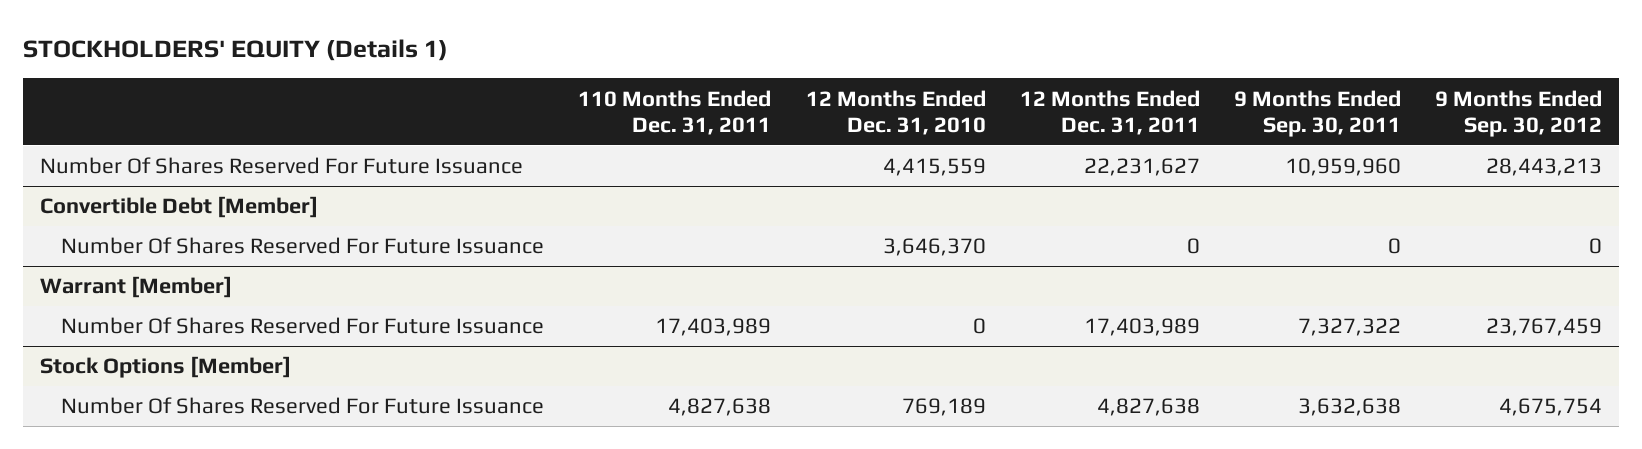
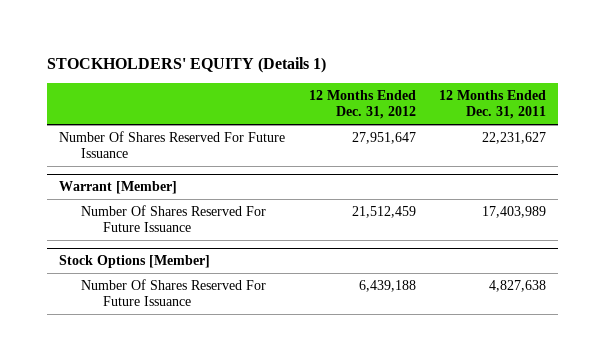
- | 110 Months Ended Dec. 31, 2011 | 12 Months Ended Dec. 31, 2010 | 12 Months Ended Dec. 31, 2011 | 9 Months Ended Sep. 30, 2011 | 9 Months Ended Sep. 30, 2012
+ | 12 Months Ended Dec. 31, 2012 | 12 Months Ended Dec. 31, 2011
- Convertible Debt [Member]
- Number Of Shares Reserved For Future Issuance | | 3,646,370 | 0 | 0 | 0

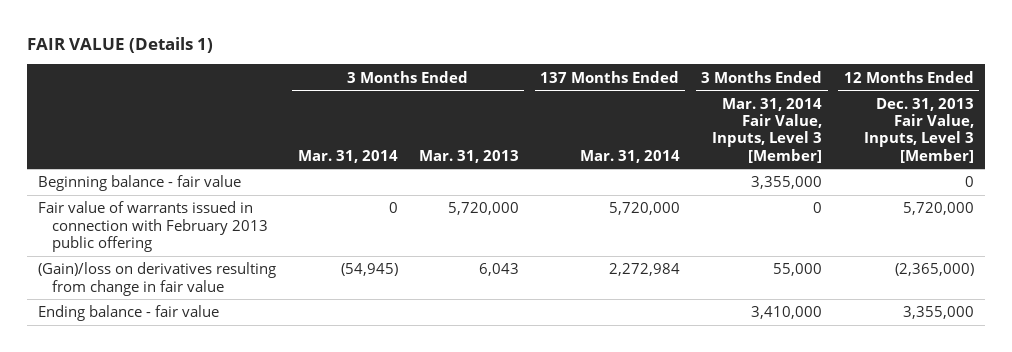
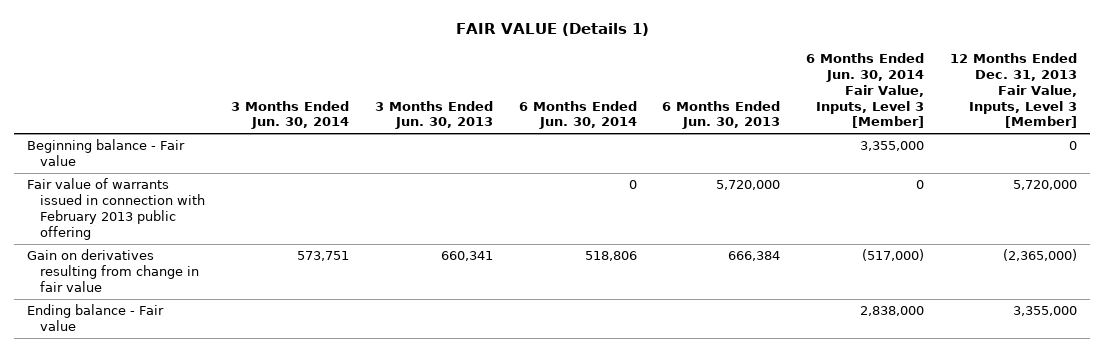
- | 3 Months Ended Mar. 31, 2014 | 3 Months Ended Mar. 31, 2013 | 137 Months Ended Mar. 31, 2014 | 3 Months Ended Mar. 31, 2014 Fair Value, Inputs, Level 3 [Member] | 12 Months Ended Dec. 31, 2013 Fair Value, Inputs, Level 3 [Member]
+ | 3 Months Ended Jun. 30, 2014 | 3 Months Ended Jun. 30, 2013 | 6 Months Ended Jun. 30, 2014 | 6 Months Ended Jun. 30, 2013 | 6 Months Ended Jun. 30, 2014 Fair Value, Inputs, Level 3 [Member] | 12 Months Ended Dec. 31, 2013 Fair Value, Inputs, Level 3 [Member]
- Beginning balance - fair value | | | | 3,355,000 | 0
+ Beginning balance - Fair value | | | | | 3,355,000 | 0
- (Gain)/loss on derivatives resulting from change in fair value | (54,945) | 6,043 | 2,272,984 | 55,000 | (2,365,000)
- Ending balance - fair value | | | | 3,410,000 | 3,355,000
+ Gain on derivatives resulting from change in fair value | 573,751 | 660,341 | 518,806 | 666,384 | (517,000) | (2,365,000)
+ Ending balance - Fair value | | | | | 2,838,000 | 3,355,000

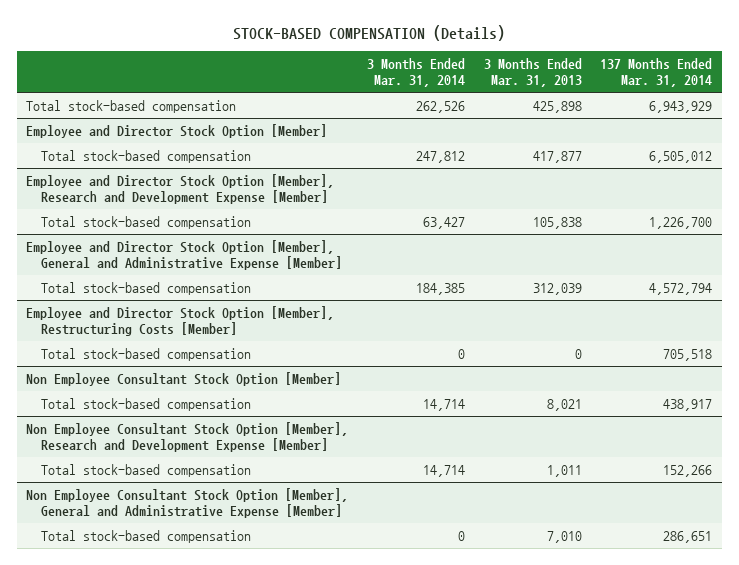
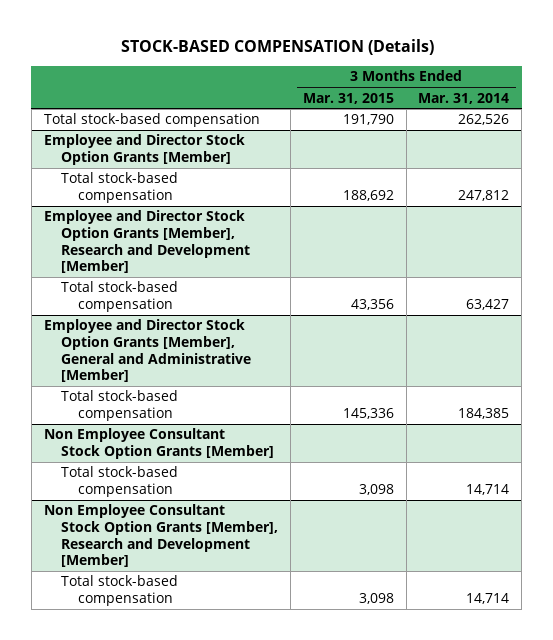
- | 3 Months Ended Mar. 31, 2014 | 3 Months Ended Mar. 31, 2013 | 137 Months Ended Mar. 31, 2014
+ | 3 Months Ended Mar. 31, 2015 | 3 Months Ended Mar. 31, 2014
- Employee and Director Stock Option [Member]
+ Employee and Director Stock Option Grants [Member]
- Employee and Director Stock Option [Member], Research and Development Expense [Member]
+ Employee and Director Stock Option Grants [Member], Research and Development [Member]
- Employee and Director Stock Option [Member], General and Administrative Expense [Member]
+ Employee and Director Stock Option Grants [Member], General and Administrative [Member]
- Employee and Director Stock Option [Member], Restructuring Costs [Member]
- Total stock-based compensation | 0 | 0 | 705,518
- Non Employee Consultant Stock Option [Member]
+ Non Employee Consultant Stock Option Grants [Member]
- Non Employee Consultant Stock Option [Member], Research and Development Expense [Member]
+ Non Employee Consultant Stock Option Grants [Member], Research and Development [Member]
- Non Employee Consultant Stock Option [Member], General and Administrative Expense [Member]
- Total stock-based compensation | 0 | 7,010 | 286,651

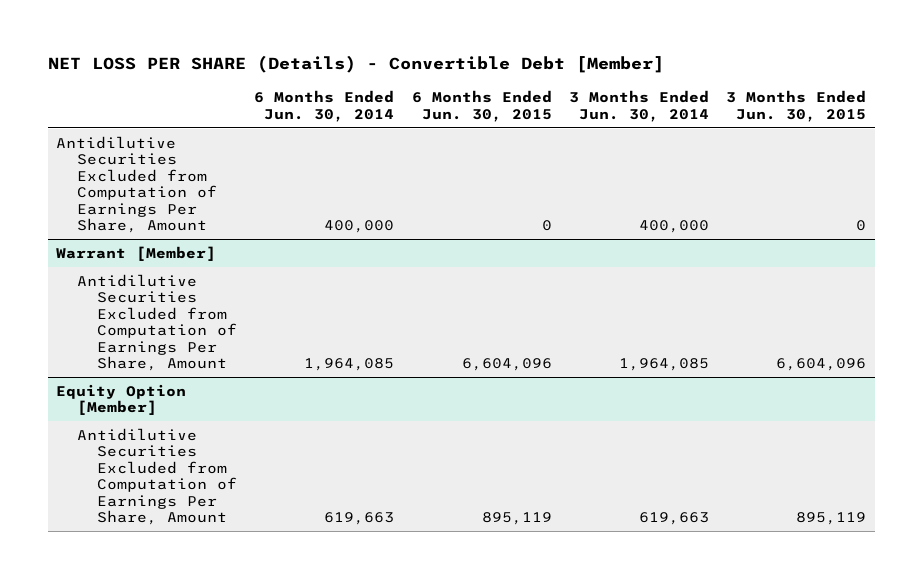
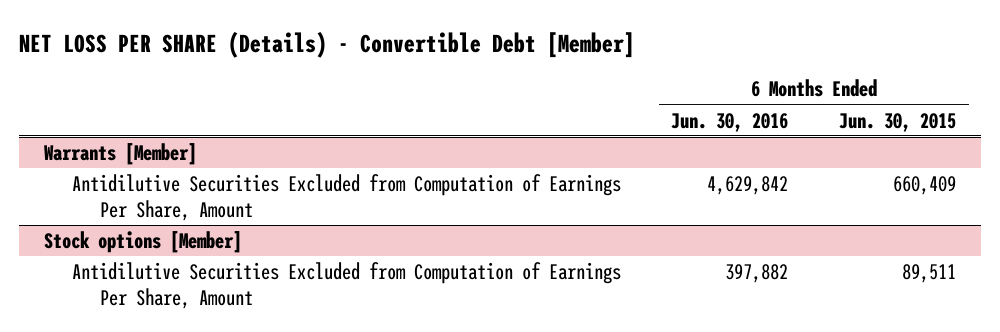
- | 6 Months Ended Jun. 30, 2014 | 6 Months Ended Jun. 30, 2015 | 3 Months Ended Jun. 30, 2014 | 3 Months Ended Jun. 30, 2015
+ | 6 Months Ended Jun. 30, 2016 | 6 Months Ended Jun. 30, 2015
- Antidilutive Securities Excluded from Computation of Earnings Per Share, Amount | 400,000 | 0 | 400,000 | 0
- Warrant [Member]
- Antidilutive Securities Excluded from Computation of Earnings Per Share, Amount | 1,964,085 | 6,604,096 | 1,964,085 | 6,604,096
- Equity Option [Member]
- Antidilutive Securities Excluded from Computation of Earnings Per Share, Amount | 619,663 | 895,119 | 619,663 | 895,119
+ Warrants [Member]
+ Antidilutive Securities Excluded from Computation of Earnings Per Share, Amount | 4,629,842 | 660,409
+ Stock options [Member]
+ Antidilutive Securities Excluded from Computation of Earnings Per Share, Amount | 397,882 | 89,511

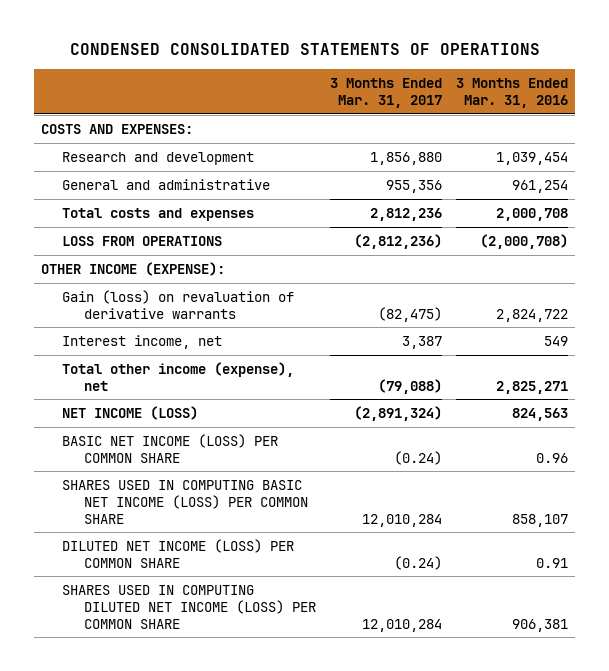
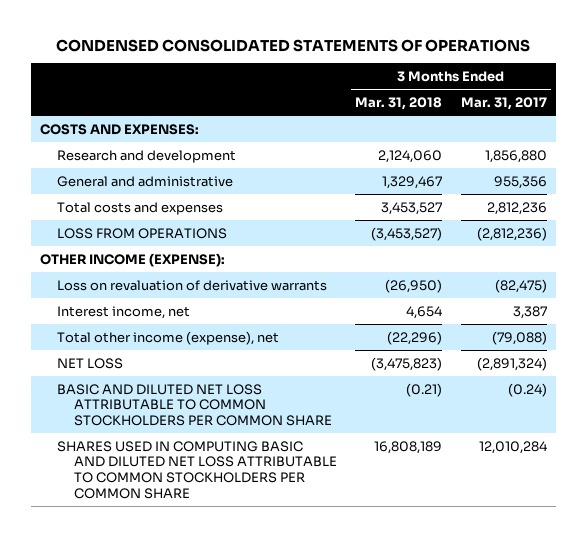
- | 3 Months Ended Mar. 31, 2017 | 3 Months Ended Mar. 31, 2016
+ | 3 Months Ended Mar. 31, 2018 | 3 Months Ended Mar. 31, 2017
- Gain (loss) on revaluation of derivative warrants | (82,475) | 2,824,722
+ Loss on revaluation of derivative warrants | (26,950) | (82,475)
- NET INCOME (LOSS) | (2,891,324) | 824,563
- BASIC NET INCOME (LOSS) PER COMMON SHARE | (0.24) | 0.96
- SHARES USED IN COMPUTING BASIC NET INCOME (LOSS) PER COMMON SHARE | 12,010,284 | 858,107
- DILUTED NET INCOME (LOSS) PER COMMON SHARE | (0.24) | 0.91
- SHARES USED IN COMPUTING DILUTED NET INCOME (LOSS) PER COMMON SHARE | 12,010,284 | 906,381
+ NET LOSS | (3,475,823) | (2,891,324)
+ BASIC AND DILUTED NET LOSS ATTRIBUTABLE TO COMMON STOCKHOLDERS PER COMMON SHARE | (0.21) | (0.24)
+ SHARES USED IN COMPUTING BASIC AND DILUTED NET LOSS ATTRIBUTABLE TO COMMON STOCKHOLDERS PER COMMON SHARE | 16,808,189 | 12,010,284

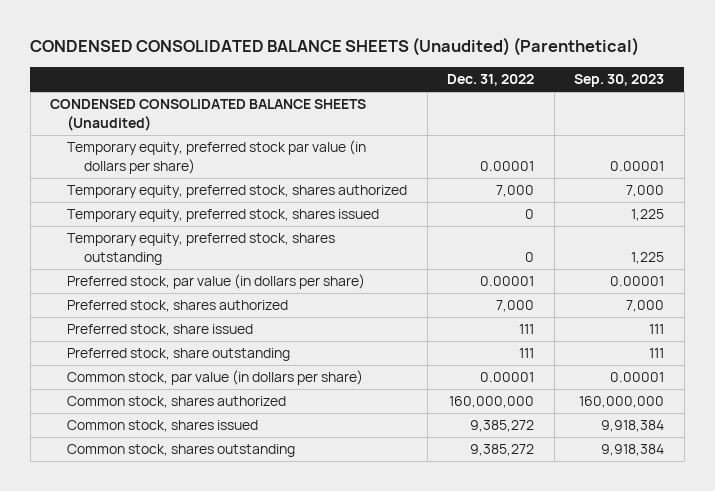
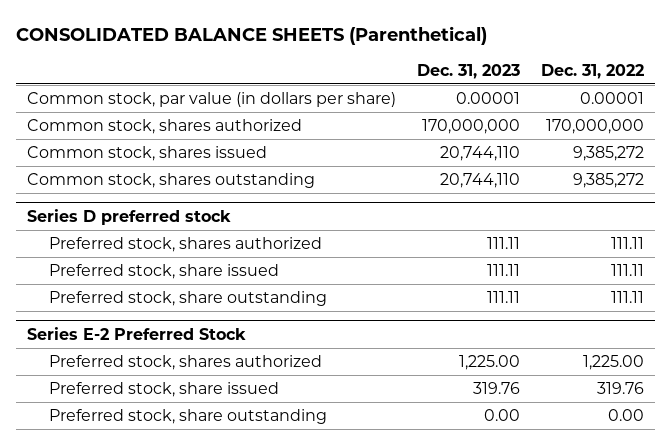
- CONDENSED CONSOLIDATED BALANCE SHEETS (Unaudited) (Parenthetical)
+ CONSOLIDATED BALANCE SHEETS (Parenthetical)
- | Dec. 31, 2022 | Sep. 30, 2023
+ | Dec. 31, 2023 | Dec. 31, 2022
- CONDENSED CONSOLIDATED BALANCE SHEETS (Unaudited)
- Temporary equity, preferred stock par value (in dollars per share) | 0.00001 | 0.00001
- Temporary equity, preferred stock, shares authorized | 7,000 | 7,000
- Temporary equity, preferred stock, shares issued | 0 | 1,225
- Temporary equity, preferred stock, shares outstanding | 0 | 1,225
- Preferred stock, par value (in dollars per share) | 0.00001 | 0.00001
- Preferred stock, shares authorized | 7,000 | 7,000
- Preferred stock, share issued | 111 | 111
- Preferred stock, share outstanding | 111 | 111
- Common stock, shares authorized | 160,000,000 | 160,000,000
+ Common stock, shares authorized | 170,000,000 | 170,000,000
+ Series D preferred stock
+ Preferred stock, shares authorized | 111.11 | 111.11
+ Preferred stock, share issued | 111.11 | 111.11
+ Preferred stock, share outstanding | 111.11 | 111.11
+ Series E-2 Preferred Stock
+ Preferred stock, shares authorized | 1,225.00 | 1,225.00
+ Preferred stock, share issued | 319.76 | 319.76
+ Preferred stock, share outstanding | 0.00 | 0.00

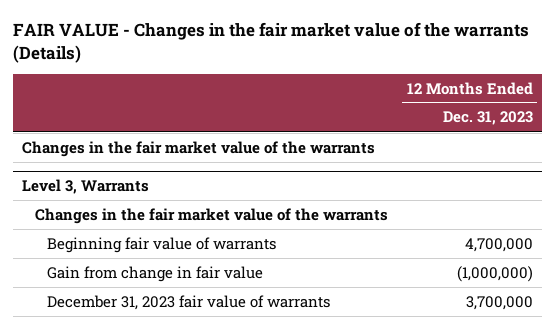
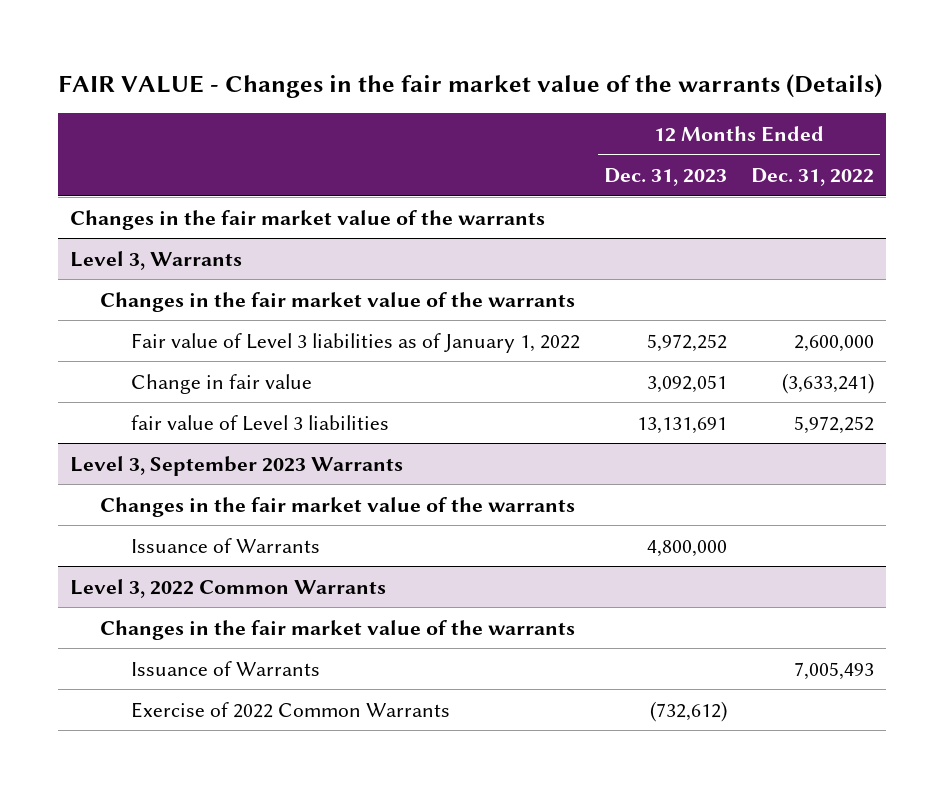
- | 12 Months Ended Dec. 31, 2023
+ | 12 Months Ended Dec. 31, 2023 | 12 Months Ended Dec. 31, 2022
@ Level 3, Warrants
- Beginning fair value of warrants | 4,700,000
- Gain from change in fair value | (1,000,000)
- December 31, 2023 fair value of warrants | 3,700,000
+ Fair value of Level 3 liabilities as of January 1, 2022 | 5,972,252 | 2,600,000
+ Change in fair value | 3,092,051 | (3,633,241)
+ fair value of Level 3 liabilities | 13,131,691 | 5,972,252
+ Level 3, September 2023 Warrants
+ Changes in the fair market value of the warrants
+ Issuance of Warrants | 4,800,000 |
+ Level 3, 2022 Common Warrants
+ Changes in the fair market value of the warrants
+ Issuance of Warrants | | 7,005,493
+ Exercise of 2022 Common Warrants | (732,612) |

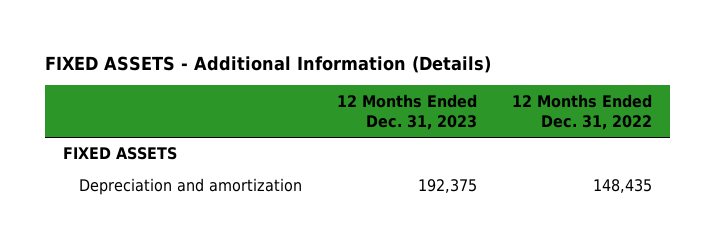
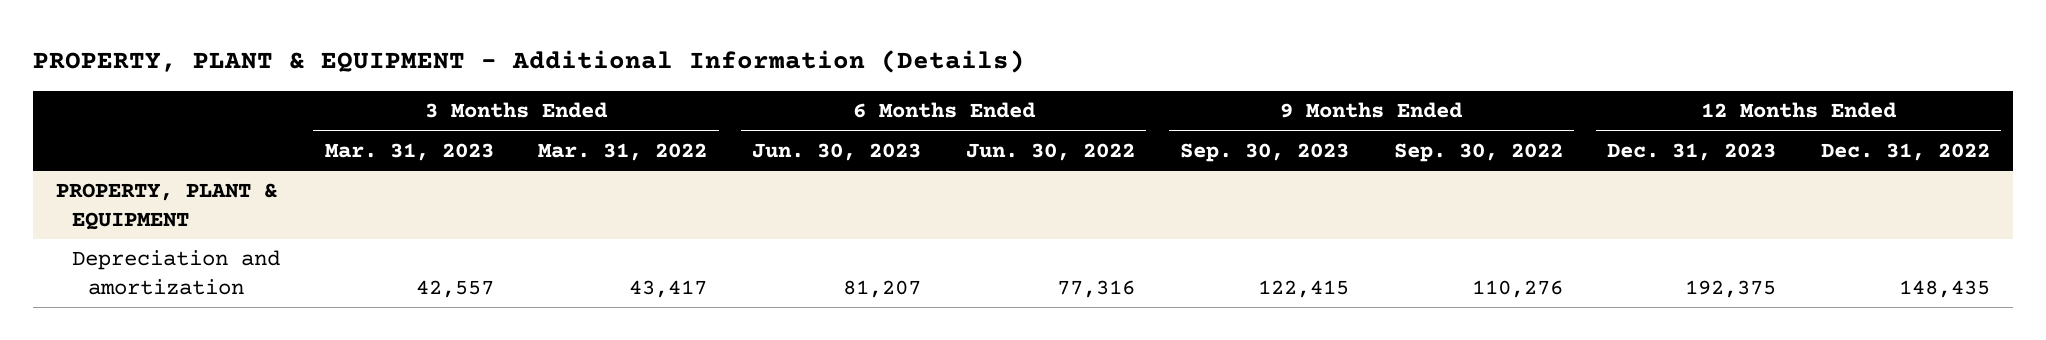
- FIXED ASSETS - Additional Information (Details)
+ PROPERTY, PLANT & EQUIPMENT - Additional Information (Details)
- | 12 Months Ended Dec. 31, 2023 | 12 Months Ended Dec. 31, 2022
+ | 3 Months Ended Mar. 31, 2023 | 3 Months Ended Mar. 31, 2022 | 6 Months Ended Jun. 30, 2023 | 6 Months Ended Jun. 30, 2022 | 9 Months Ended Sep. 30, 2023 | 9 Months Ended Sep. 30, 2022 | 12 Months Ended Dec. 31, 2023 | 12 Months Ended Dec. 31, 2022
- FIXED ASSETS
+ PROPERTY, PLANT & EQUIPMENT

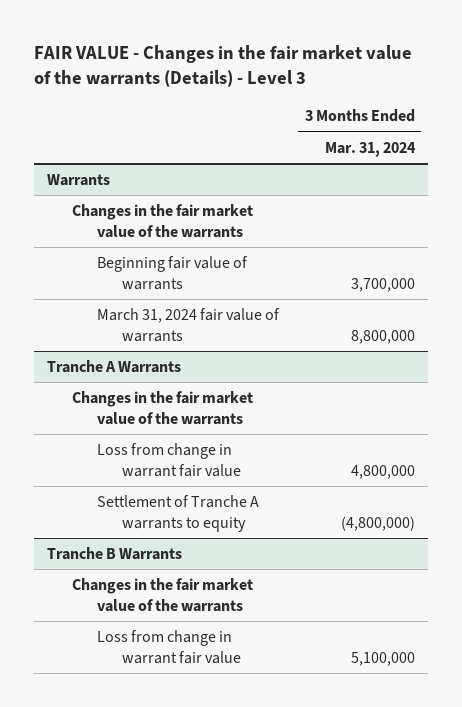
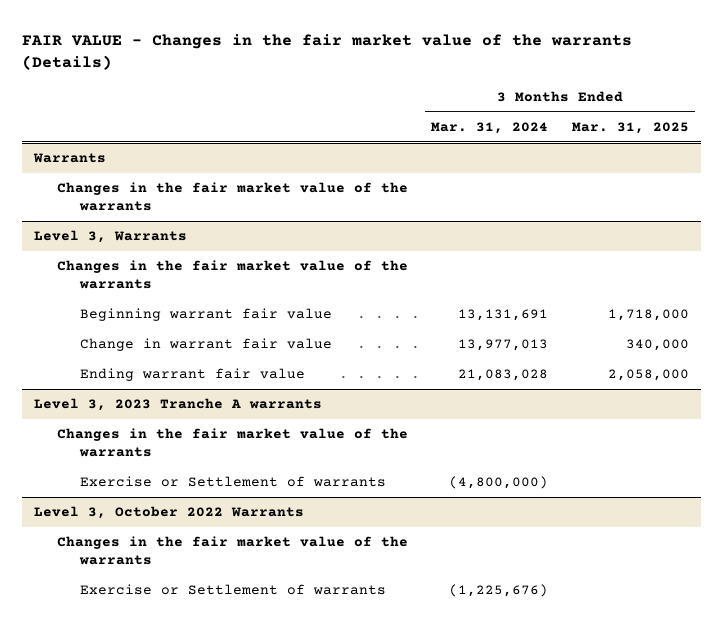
- FAIR VALUE - Changes in the fair market value of the warrants (Details) - Level 3
+ FAIR VALUE - Changes in the fair market value of the warrants (Details)
- | 3 Months Ended Mar. 31, 2024
+ | 3 Months Ended Mar. 31, 2024 | 3 Months Ended Mar. 31, 2025
@ Warrants
- Beginning fair value of warrants | 3,700,000
- March 31, 2024 fair value of warrants | 8,800,000
- Tranche A Warrants
+ Level 3, Warrants
- Loss from change in warrant fair value | 4,800,000
- Settlement of Tranche A warrants to equity | (4,800,000)
- Tranche B Warrants
+ Beginning warrant fair value | 13,131,691 | 1,718,000
+ Change in warrant fair value | 13,977,013 | 340,000
+ Ending warrant fair value | 21,083,028 | 2,058,000
+ Level 3, 2023 Tranche A warrants
- Loss from change in warrant fair value | 5,100,000
+ Exercise or Settlement of warrants | (4,800,000) |
+ Level 3, October 2022 Warrants
+ Changes in the fair market value of the warrants
+ Exercise or Settlement of warrants | (1,225,676) |

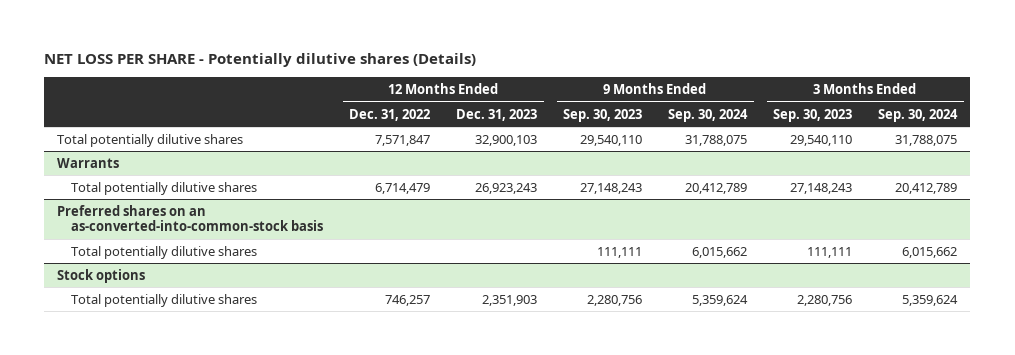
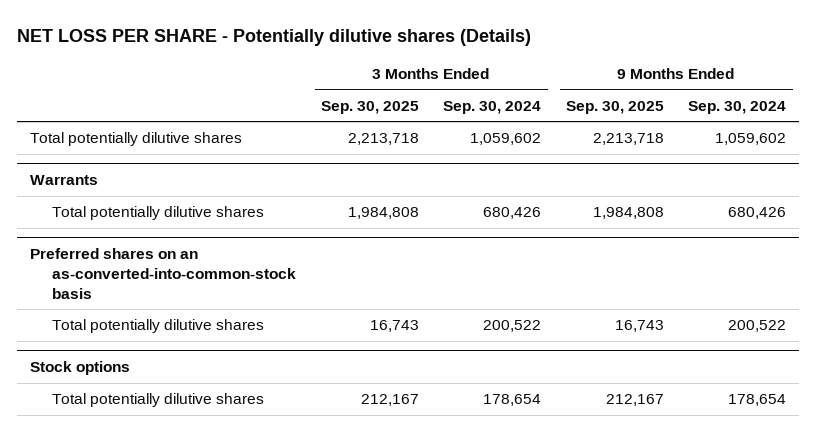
- | 12 Months Ended Dec. 31, 2022 | 12 Months Ended Dec. 31, 2023 | 9 Months Ended Sep. 30, 2023 | 9 Months Ended Sep. 30, 2024 | 3 Months Ended Sep. 30, 2023 | 3 Months Ended Sep. 30, 2024
+ | 3 Months Ended Sep. 30, 2025 | 3 Months Ended Sep. 30, 2024 | 9 Months Ended Sep. 30, 2025 | 9 Months Ended Sep. 30, 2024
- Total potentially dilutive shares | 7,571,847 | 32,900,103 | 29,540,110 | 31,788,075 | 29,540,110 | 31,788,075
+ Total potentially dilutive shares | 2,213,718 | 1,059,602 | 2,213,718 | 1,059,602
@ Warrants
- Total potentially dilutive shares | 6,714,479 | 26,923,243 | 27,148,243 | 20,412,789 | 27,148,243 | 20,412,789
+ Total potentially dilutive shares | 1,984,808 | 680,426 | 1,984,808 | 680,426
@ Preferred shares on an as-converted-into-common-stock basis
- Total potentially dilutive shares | | | 111,111 | 6,015,662 | 111,111 | 6,015,662
+ Total potentially dilutive shares | 16,743 | 200,522 | 16,743 | 200,522
@ Stock options
- Total potentially dilutive shares | 746,257 | 2,351,903 | 2,280,756 | 5,359,624 | 2,280,756 | 5,359,624
+ Total potentially dilutive shares | 212,167 | 178,654 | 212,167 | 178,654

